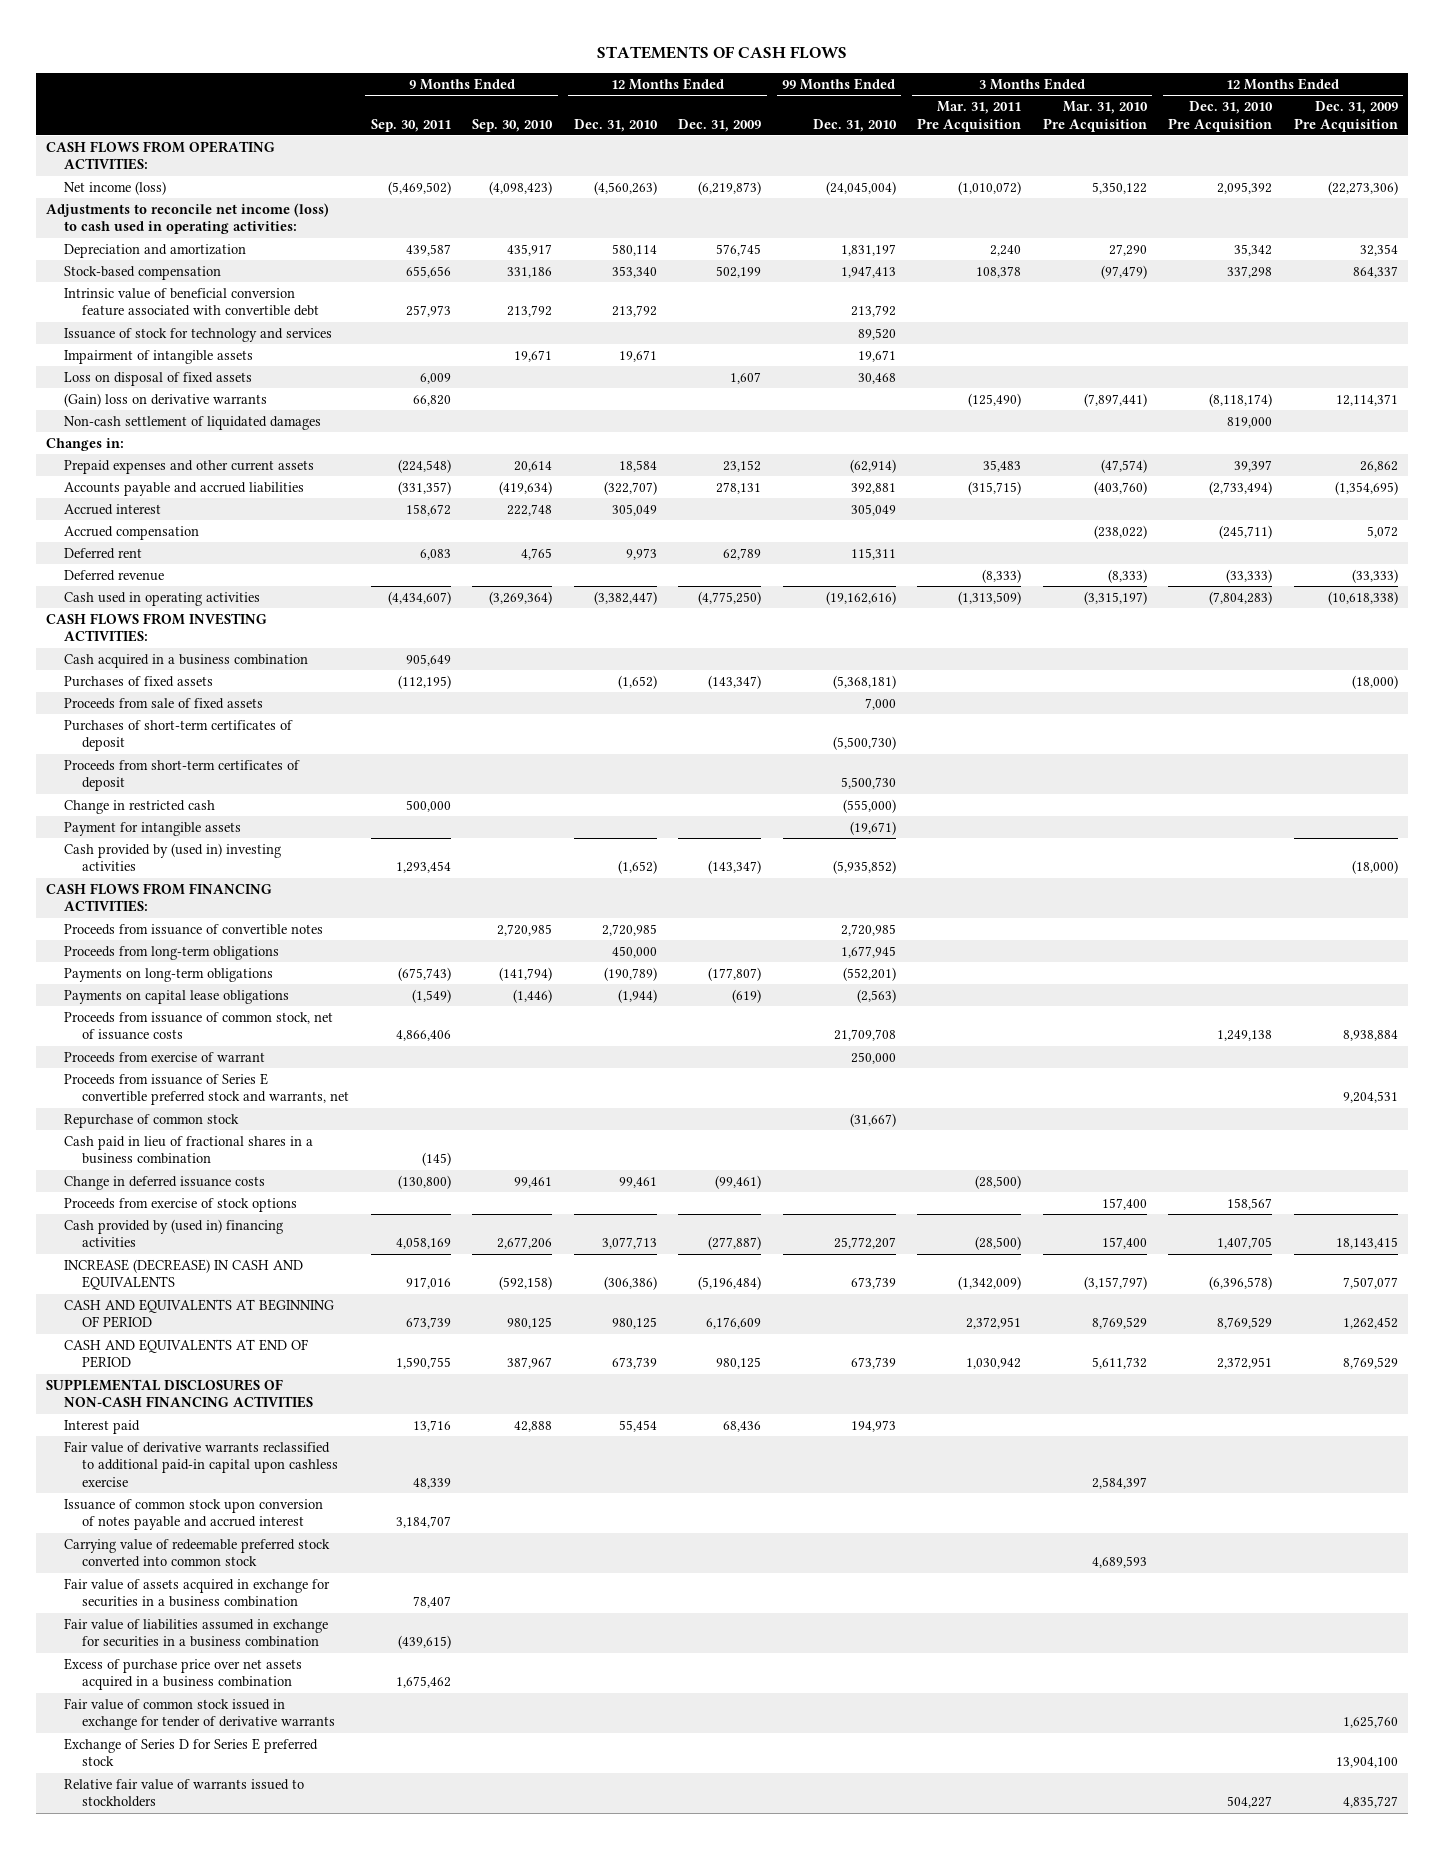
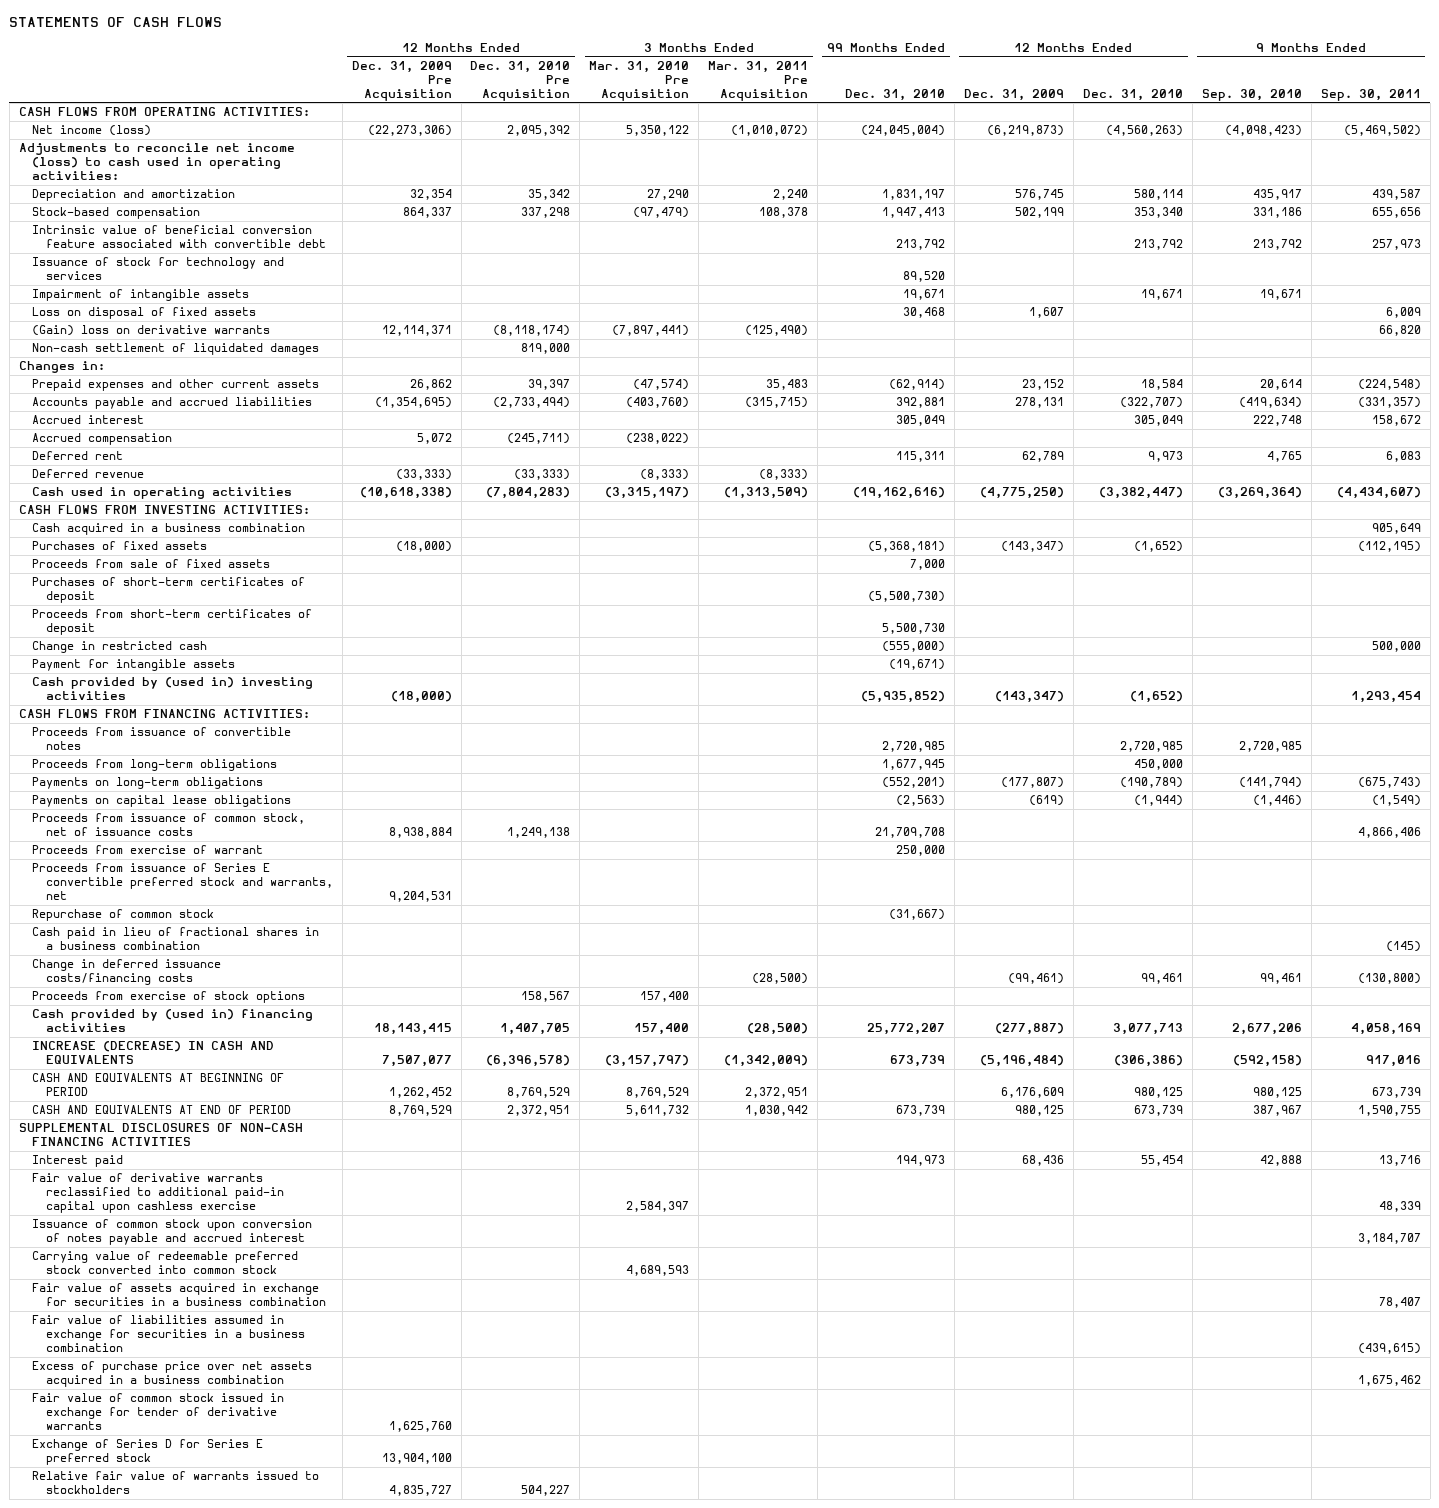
- | 9 Months Ended Sep. 30, 2011 | 9 Months Ended Sep. 30, 2010 | 12 Months Ended Dec. 31, 2010 | 12 Months Ended Dec. 31, 2009 | 99 Months Ended Dec. 31, 2010 | 3 Months Ended Mar. 31, 2011 Pre Acquisition | 3 Months Ended Mar. 31, 2010 Pre Acquisition | 12 Months Ended Dec. 31, 2010 Pre Acquisition | 12 Months Ended Dec. 31, 2009 Pre Acquisition
+ | 12 Months Ended Dec. 31, 2009 Pre Acquisition | 12 Months Ended Dec. 31, 2010 Pre Acquisition | 3 Months Ended Mar. 31, 2010 Pre Acquisition | 3 Months Ended Mar. 31, 2011 Pre Acquisition | 99 Months Ended Dec. 31, 2010 | 12 Months Ended Dec. 31, 2009 | 12 Months Ended Dec. 31, 2010 | 9 Months Ended Sep. 30, 2010 | 9 Months Ended Sep. 30, 2011
- Change in deferred issuance costs | (130,800) | 99,461 | 99,461 | (99,461) | | (28,500) | | |
+ Change in deferred issuance costs/financing costs | | | | (28,500) | | (99,461) | 99,461 | 99,461 | (130,800)

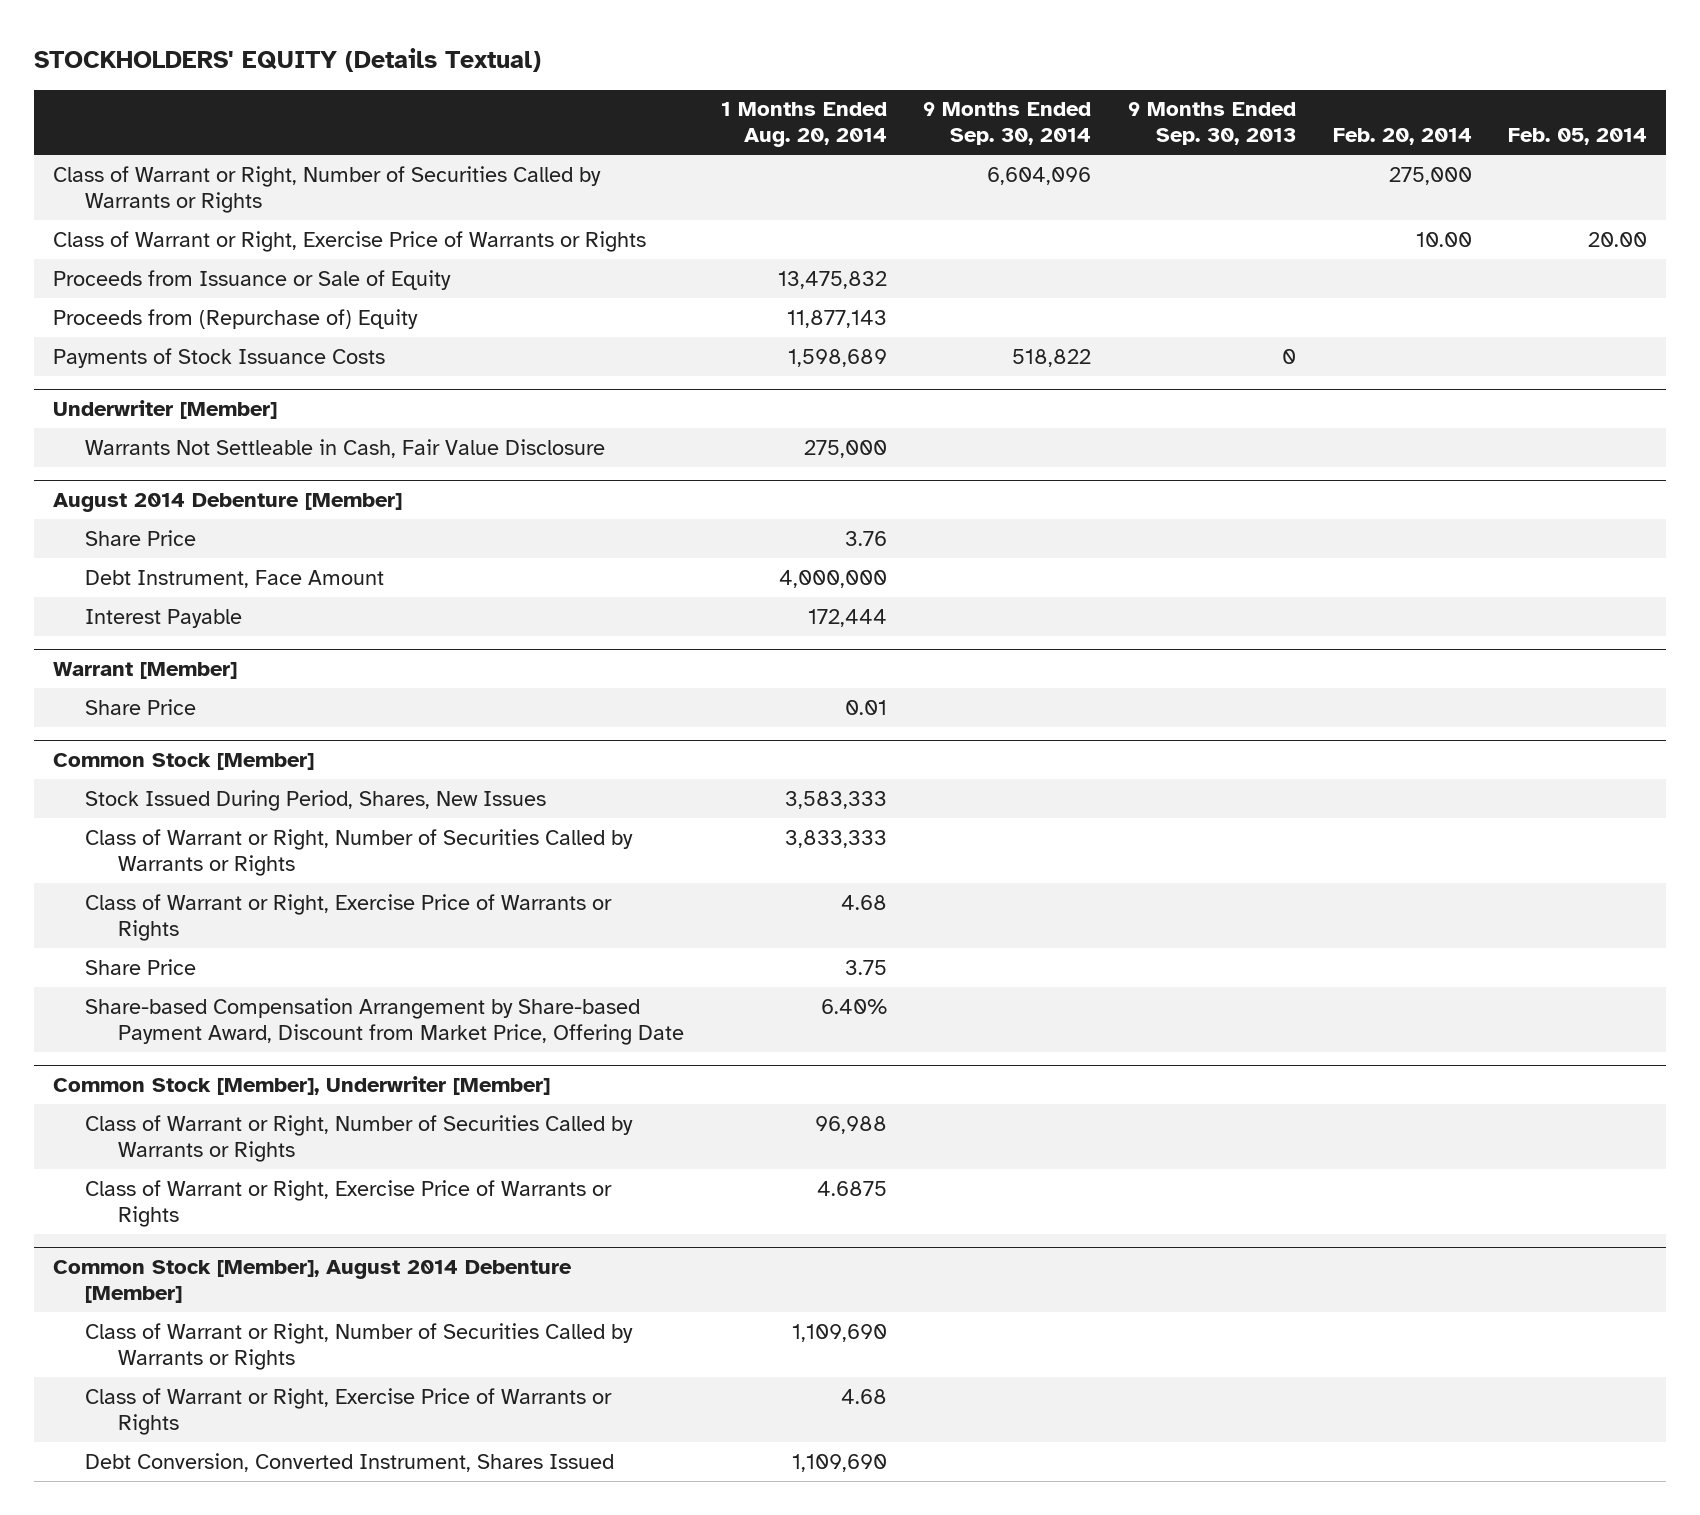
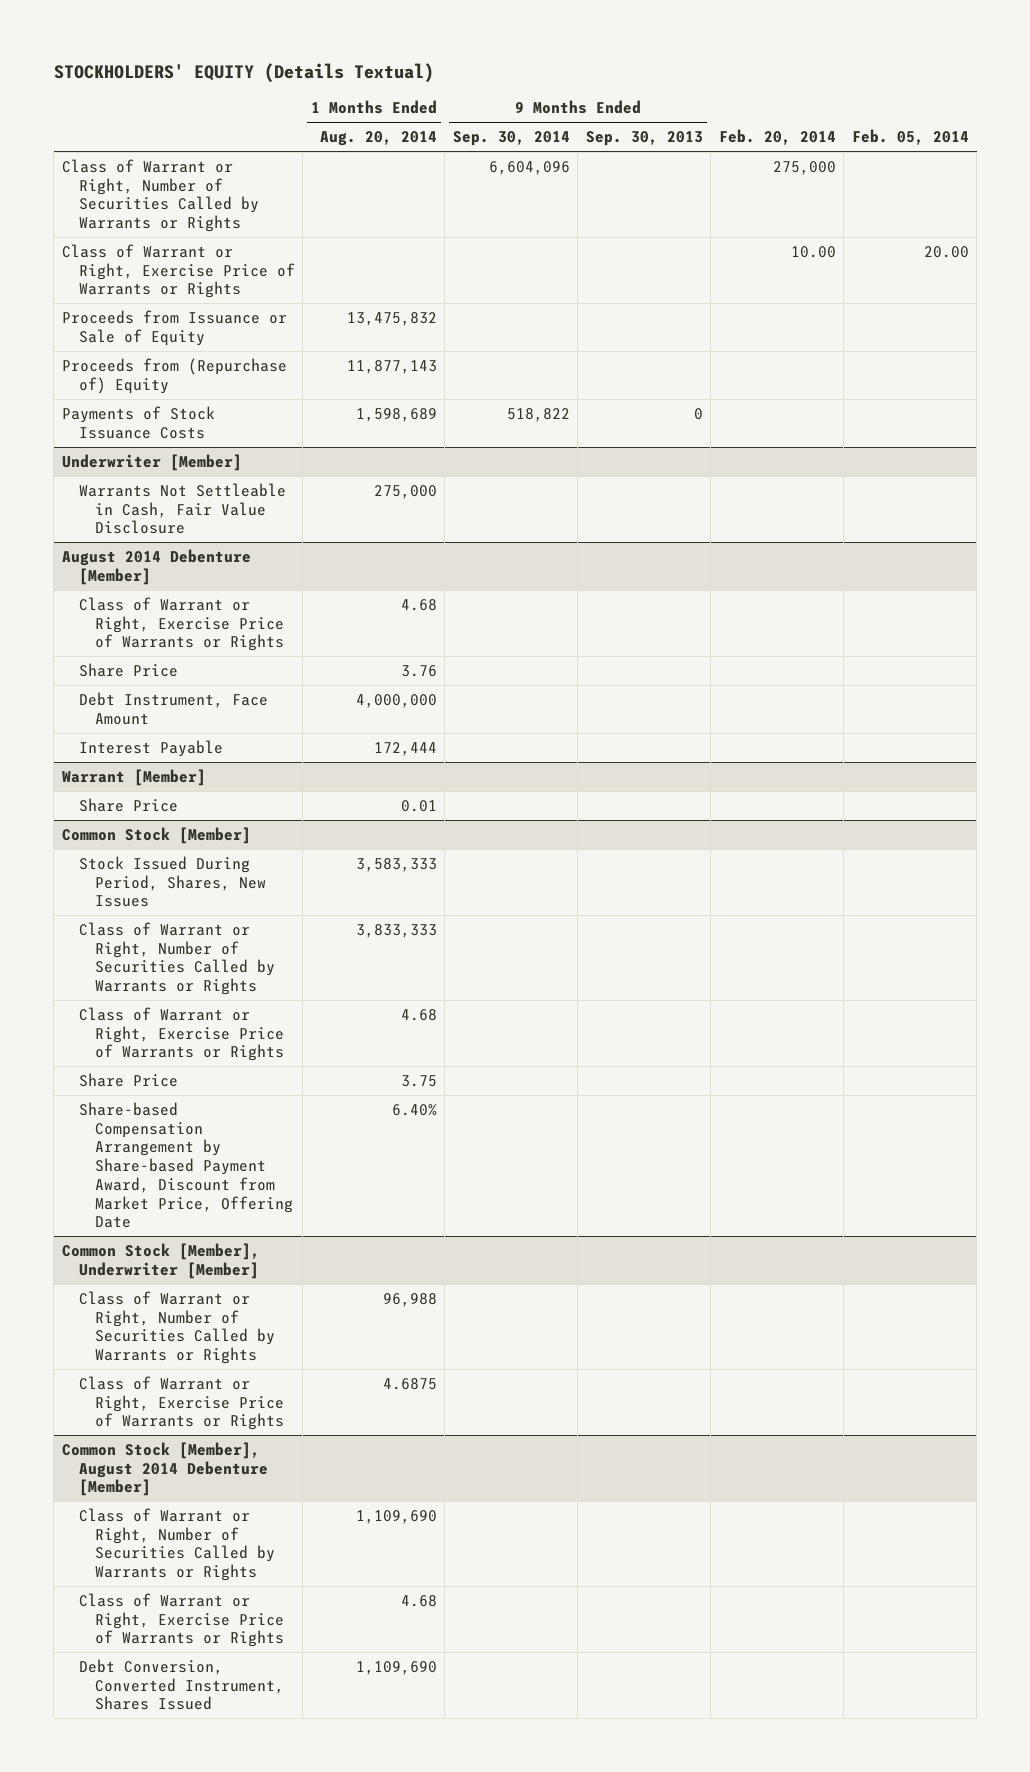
@ August 2014 Debenture [Member]
+ Class of Warrant or Right, Exercise Price of Warrants or Rights | 4.68 | | | |

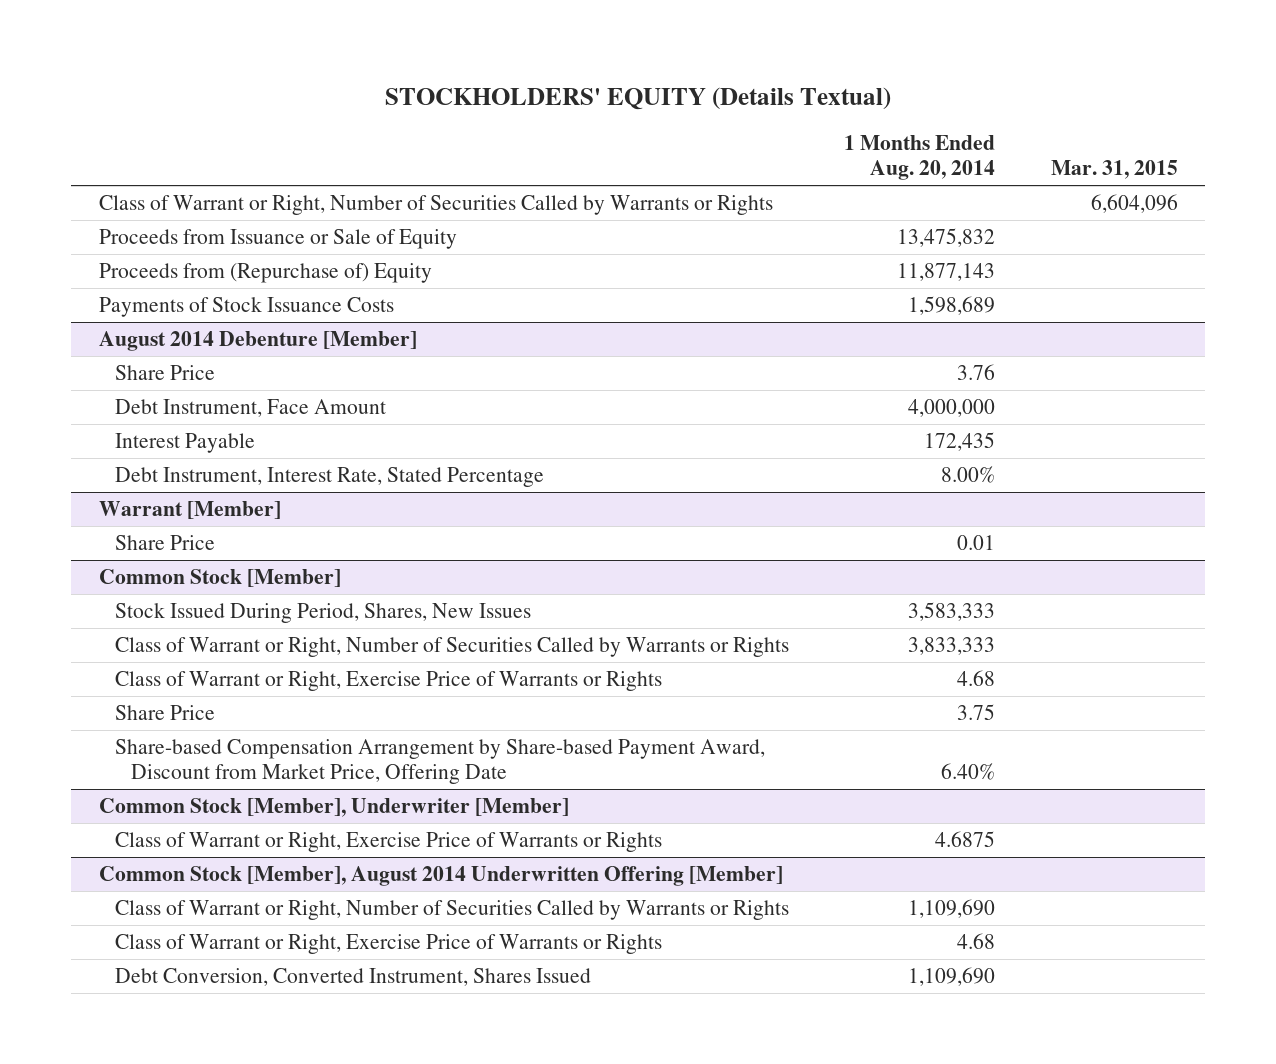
- | 1 Months Ended Aug. 20, 2014 | 9 Months Ended Sep. 30, 2014 | 9 Months Ended Sep. 30, 2013 | Feb. 20, 2014 | Feb. 05, 2014
+ | 1 Months Ended Aug. 20, 2014 | Mar. 31, 2015
- Class of Warrant or Right, Exercise Price of Warrants or Rights | | | | 10.00 | 20.00
- Underwriter [Member]
- Warrants Not Settleable in Cash, Fair Value Disclosure | 275,000 | | | |
@ August 2014 Debenture [Member]
- Class of Warrant or Right, Exercise Price of Warrants or Rights | 4.68 | | | |
- Interest Payable | 172,444 | | | |
+ Interest Payable | 172,435 |
+ Debt Instrument, Interest Rate, Stated Percentage | 8.00% |
@ Common Stock [Member], Underwriter [Member]
- Class of Warrant or Right, Number of Securities Called by Warrants or Rights | 96,988 | | | |
- Common Stock [Member], August 2014 Debenture [Member]
+ Common Stock [Member], August 2014 Underwritten Offering [Member]

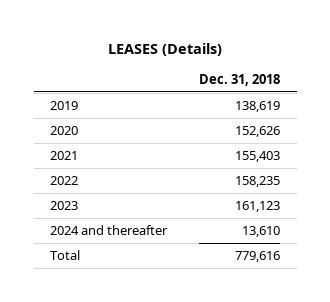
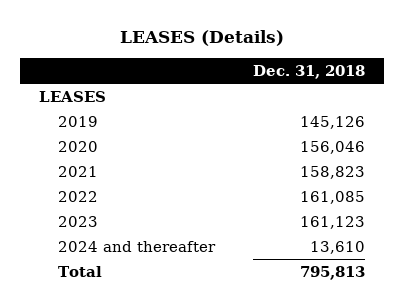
- 2019 | 138,619
- 2020 | 152,626
- 2021 | 155,403
- 2022 | 158,235
+ LEASES
+ 2019 | 145,126
+ 2020 | 156,046
+ 2021 | 158,823
+ 2022 | 161,085
- Total | 779,616
+ Total | 795,813

